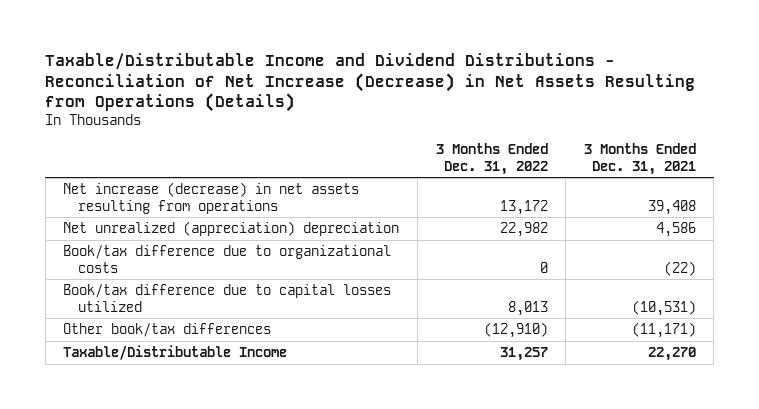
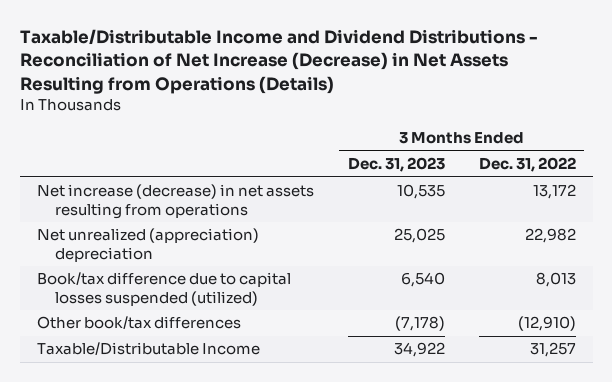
- | 3 Months Ended Dec. 31, 2022 | 3 Months Ended Dec. 31, 2021
+ | 3 Months Ended Dec. 31, 2023 | 3 Months Ended Dec. 31, 2022
- Book/tax difference due to organizational costs | 0 | (22)
- Book/tax difference due to capital losses utilized | 8,013 | (10,531)
+ Book/tax difference due to capital losses suspended (utilized) | 6,540 | 8,013

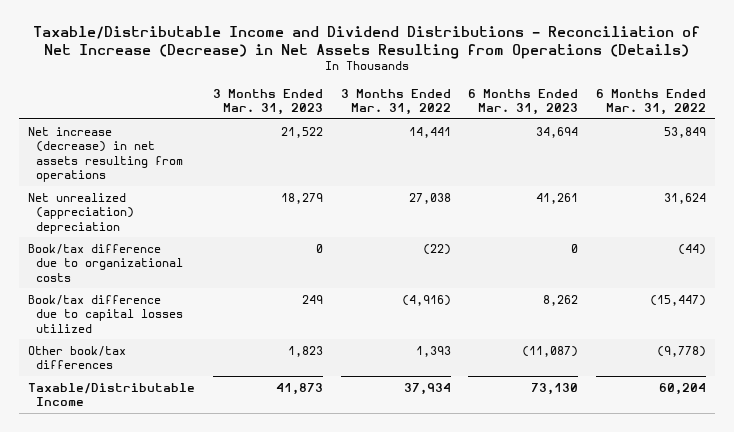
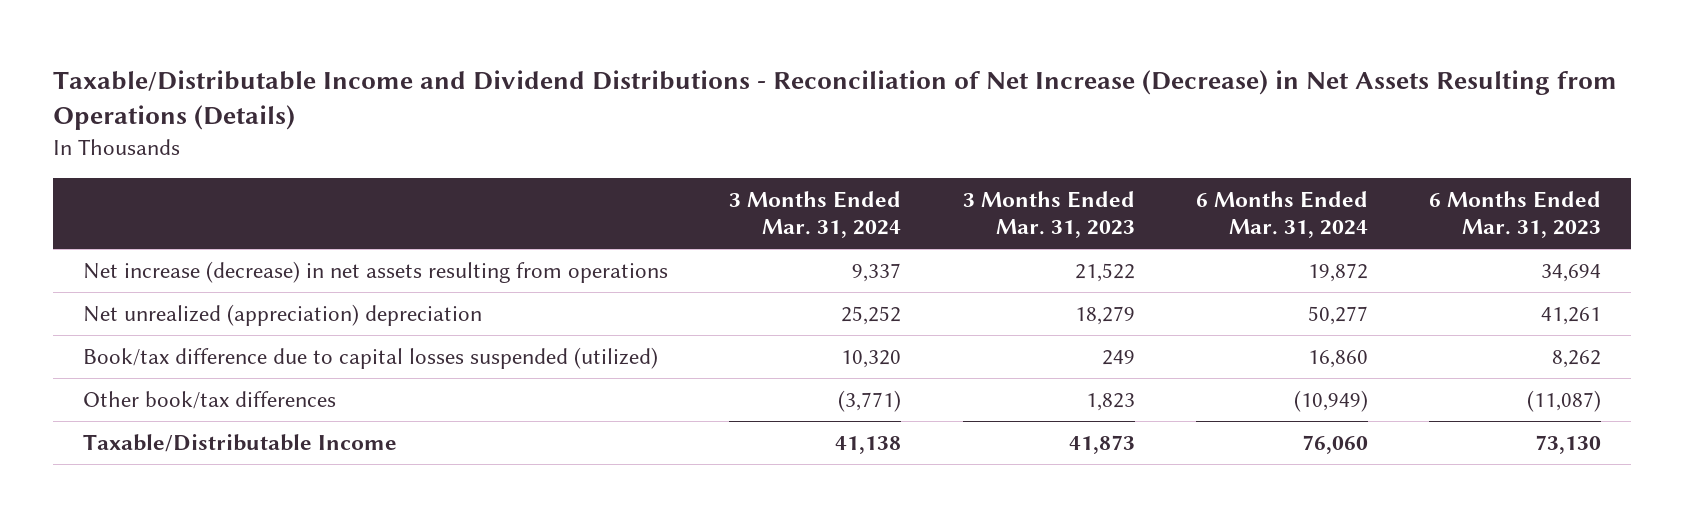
- | 3 Months Ended Mar. 31, 2023 | 3 Months Ended Mar. 31, 2022 | 6 Months Ended Mar. 31, 2023 | 6 Months Ended Mar. 31, 2022
+ | 3 Months Ended Mar. 31, 2024 | 3 Months Ended Mar. 31, 2023 | 6 Months Ended Mar. 31, 2024 | 6 Months Ended Mar. 31, 2023
- Book/tax difference due to organizational costs | 0 | (22) | 0 | (44)
- Book/tax difference due to capital losses utilized | 249 | (4,916) | 8,262 | (15,447)
+ Book/tax difference due to capital losses suspended (utilized) | 10,320 | 249 | 16,860 | 8,262

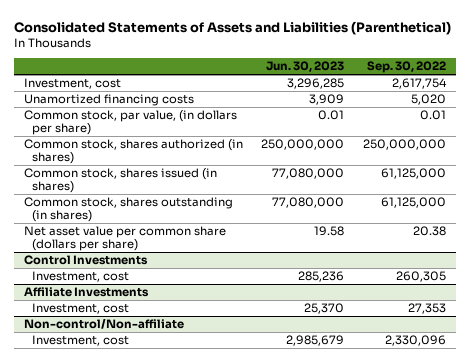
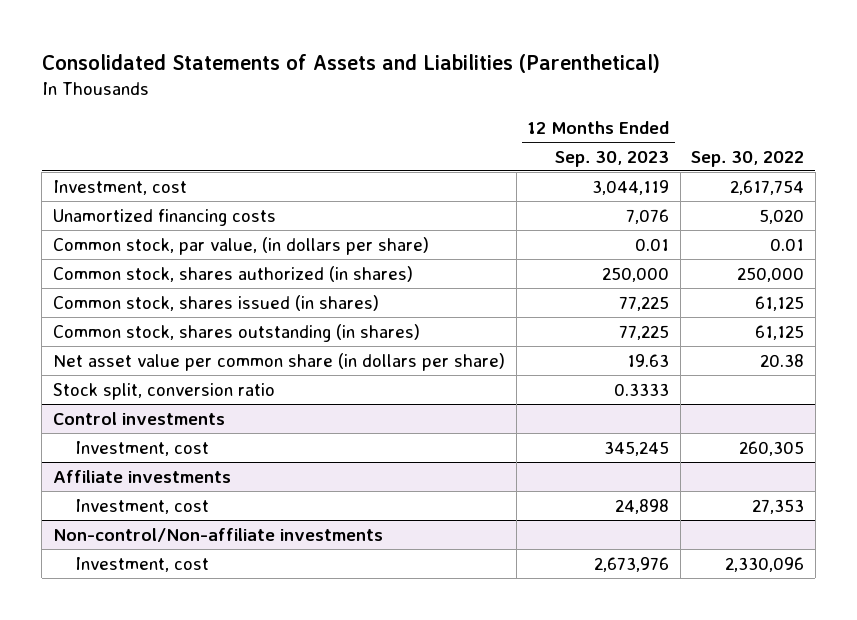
- | Jun. 30, 2023 | Sep. 30, 2022
+ | 12 Months Ended Sep. 30, 2023 | Sep. 30, 2022
- Common stock, shares authorized (in shares) | 250,000,000 | 250,000,000
- Common stock, shares issued (in shares) | 77,080,000 | 61,125,000
- Common stock, shares outstanding (in shares) | 77,080,000 | 61,125,000
- Net asset value per common share (dollars per share) | 19.58 | 20.38
- Control Investments
+ Common stock, shares authorized (in shares) | 250,000 | 250,000
+ Common stock, shares issued (in shares) | 77,225 | 61,125
+ Common stock, shares outstanding (in shares) | 77,225 | 61,125
+ Net asset value per common share (in dollars per share) | 19.63 | 20.38
+ Stock split, conversion ratio | 0.3333 |
+ Control investments
- Affiliate Investments
+ Affiliate investments
- Non-control/Non-affiliate
+ Non-control/Non-affiliate investments

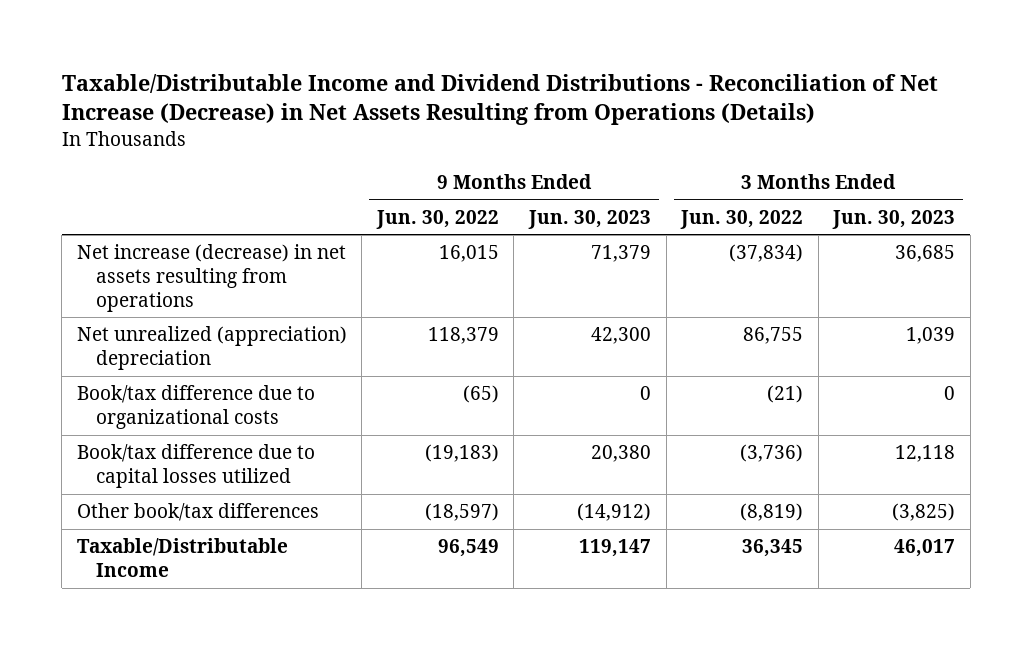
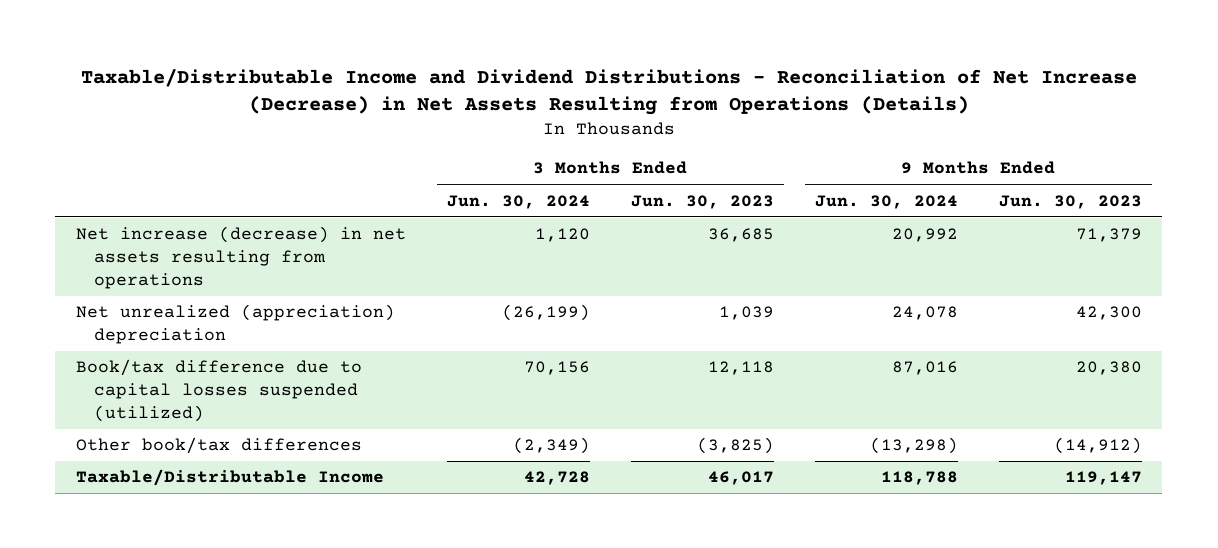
- | 9 Months Ended Jun. 30, 2022 | 9 Months Ended Jun. 30, 2023 | 3 Months Ended Jun. 30, 2022 | 3 Months Ended Jun. 30, 2023
+ | 3 Months Ended Jun. 30, 2024 | 3 Months Ended Jun. 30, 2023 | 9 Months Ended Jun. 30, 2024 | 9 Months Ended Jun. 30, 2023
- Book/tax difference due to organizational costs | (65) | 0 | (21) | 0
- Book/tax difference due to capital losses utilized | (19,183) | 20,380 | (3,736) | 12,118
+ Book/tax difference due to capital losses suspended (utilized) | 70,156 | 12,118 | 87,016 | 20,380

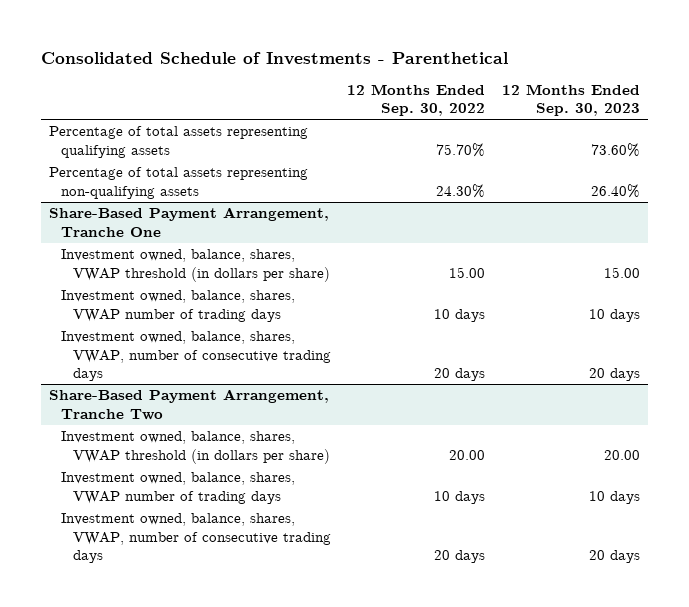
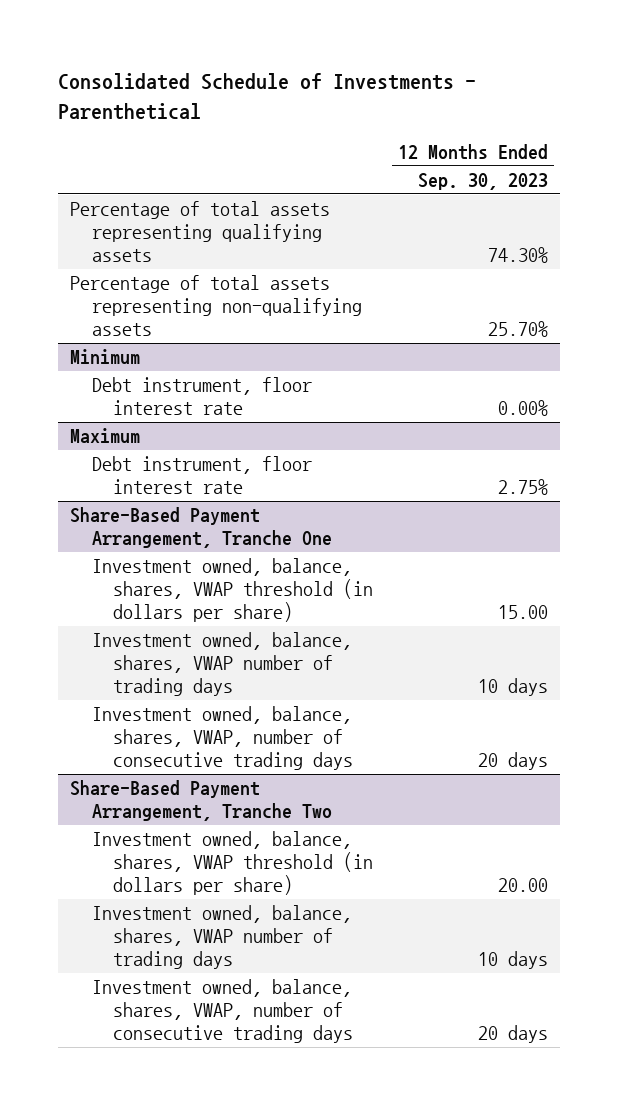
- | 12 Months Ended Sep. 30, 2022 | 12 Months Ended Sep. 30, 2023
+ | 12 Months Ended Sep. 30, 2023
- Percentage of total assets representing qualifying assets | 75.70% | 73.60%
- Percentage of total assets representing non-qualifying assets | 24.30% | 26.40%
+ Percentage of total assets representing qualifying assets | 74.30%
+ Percentage of total assets representing non-qualifying assets | 25.70%
+ Minimum
+ Debt instrument, floor interest rate | 0.00%
+ Maximum
+ Debt instrument, floor interest rate | 2.75%

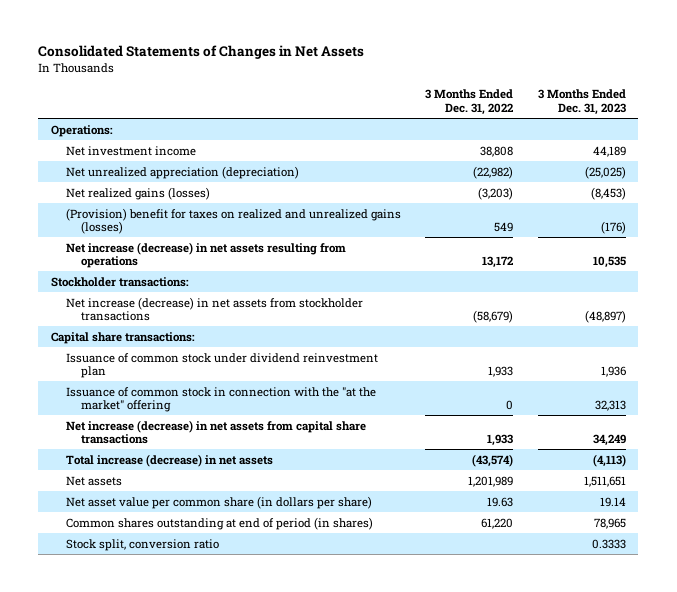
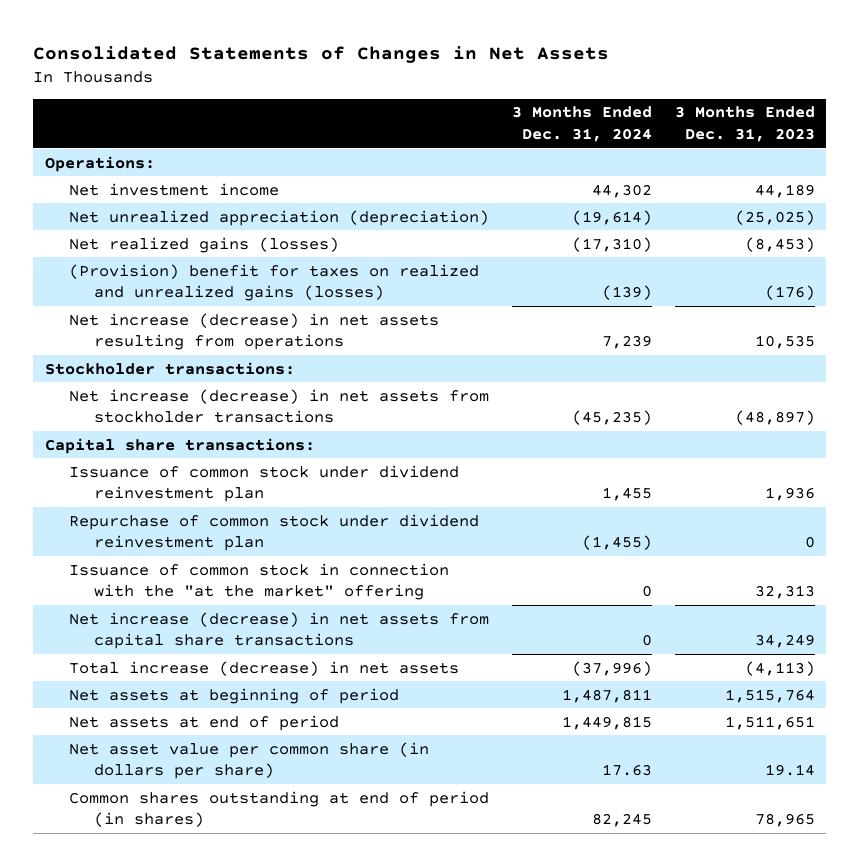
- | 3 Months Ended Dec. 31, 2022 | 3 Months Ended Dec. 31, 2023
+ | 3 Months Ended Dec. 31, 2024 | 3 Months Ended Dec. 31, 2023
+ Repurchase of common stock under dividend reinvestment plan | (1,455) | 0
- Net assets | 1,201,989 | 1,511,651
+ Net assets at beginning of period | 1,487,811 | 1,515,764
+ Net assets at end of period | 1,449,815 | 1,511,651
- Stock split, conversion ratio | | 0.3333

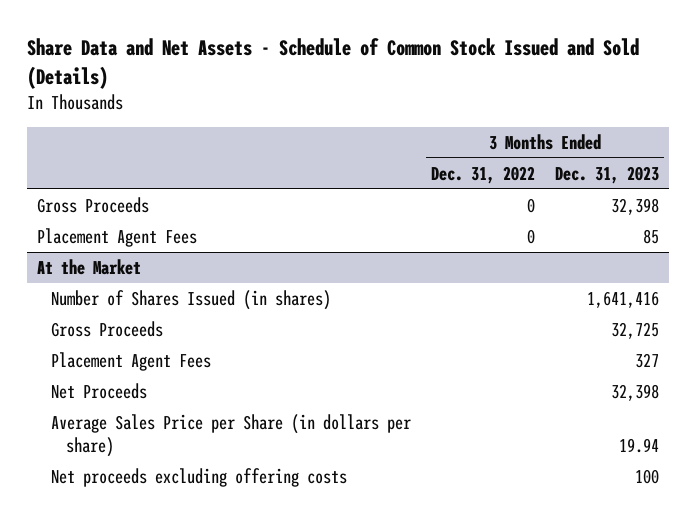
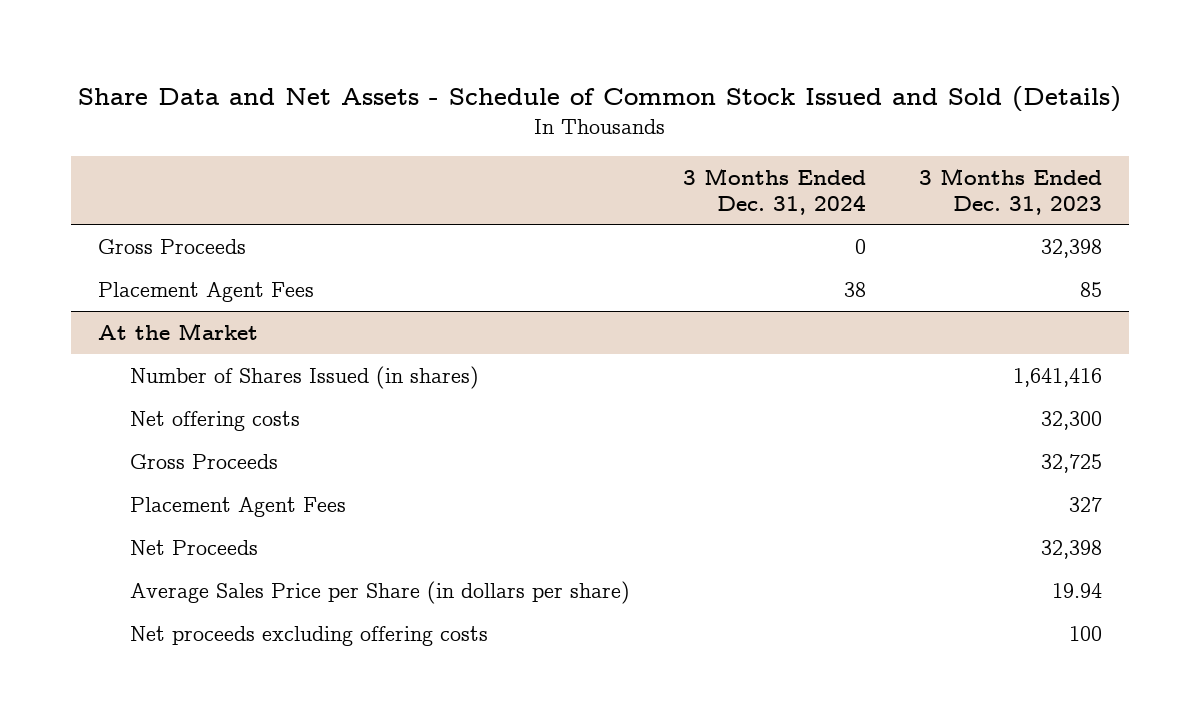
- | 3 Months Ended Dec. 31, 2022 | 3 Months Ended Dec. 31, 2023
+ | 3 Months Ended Dec. 31, 2024 | 3 Months Ended Dec. 31, 2023
@ At the Market
+ Net offering costs | | 32,300

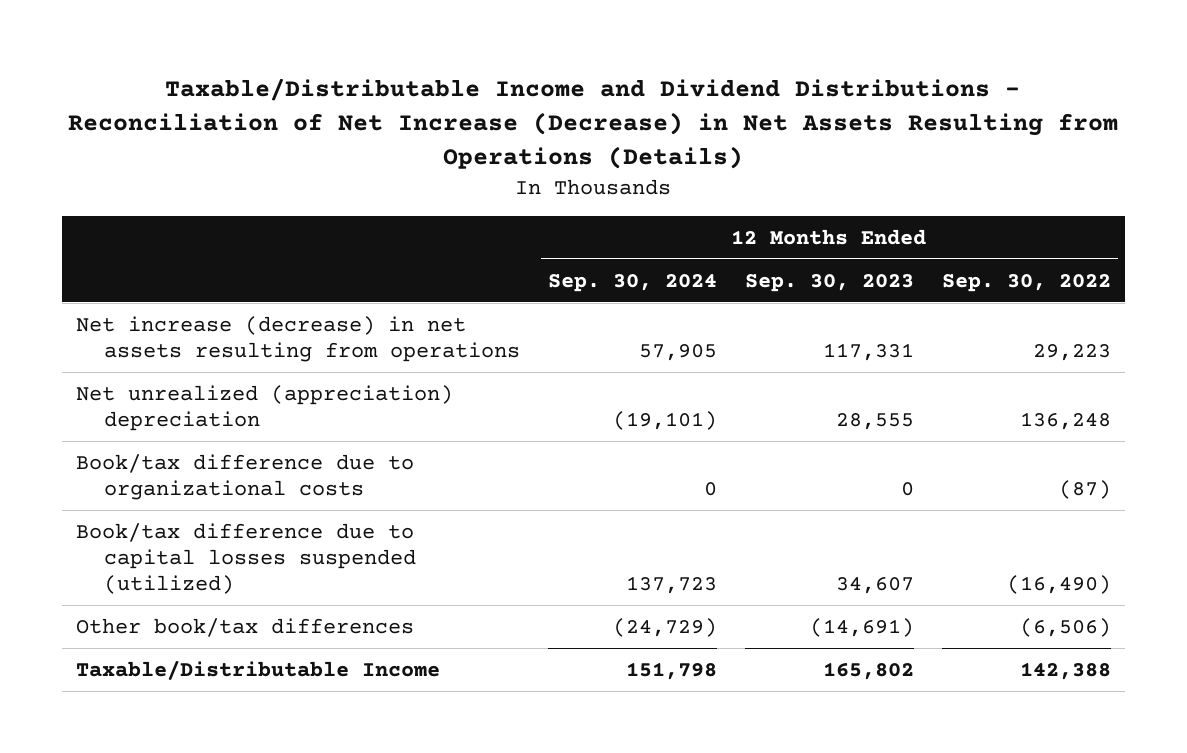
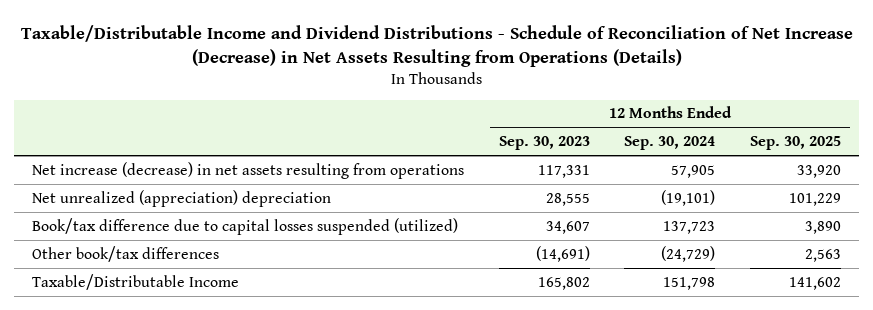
- Taxable/Distributable Income and Dividend Distributions - Reconciliation of Net Increase (Decrease) in Net Assets Resulting from Operations (Details)
+ Taxable/Distributable Income and Dividend Distributions - Schedule of Reconciliation of Net Increase (Decrease) in Net Assets Resulting from Operations (Details)
- | 12 Months Ended Sep. 30, 2024 | 12 Months Ended Sep. 30, 2023 | 12 Months Ended Sep. 30, 2022
+ | 12 Months Ended Sep. 30, 2023 | 12 Months Ended Sep. 30, 2024 | 12 Months Ended Sep. 30, 2025
- Book/tax difference due to organizational costs | 0 | 0 | (87)

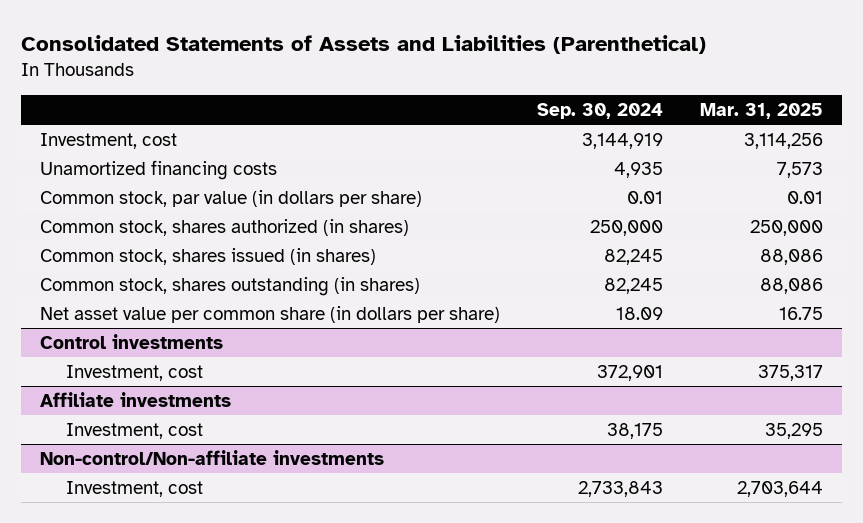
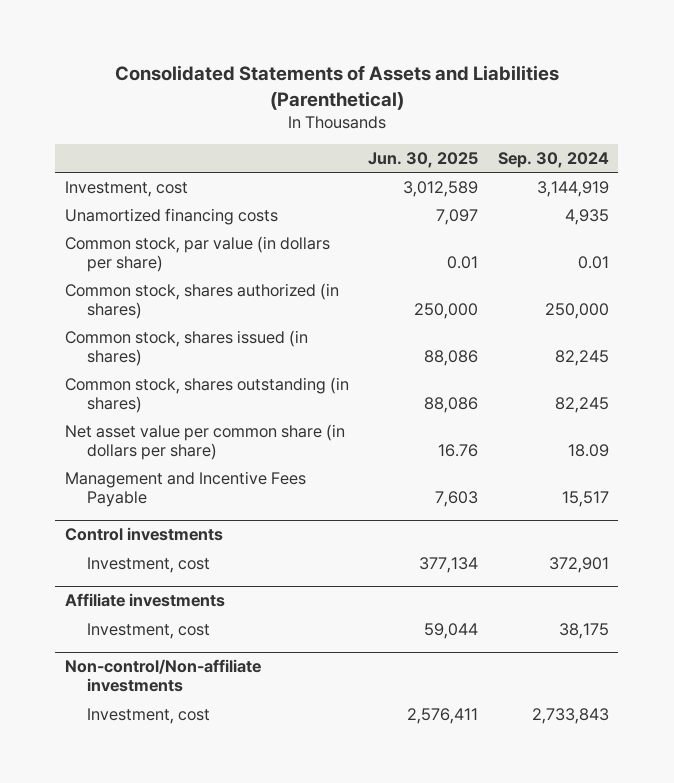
- | Sep. 30, 2024 | Mar. 31, 2025
+ | Jun. 30, 2025 | Sep. 30, 2024
+ Management and Incentive Fees Payable | 7,603 | 15,517

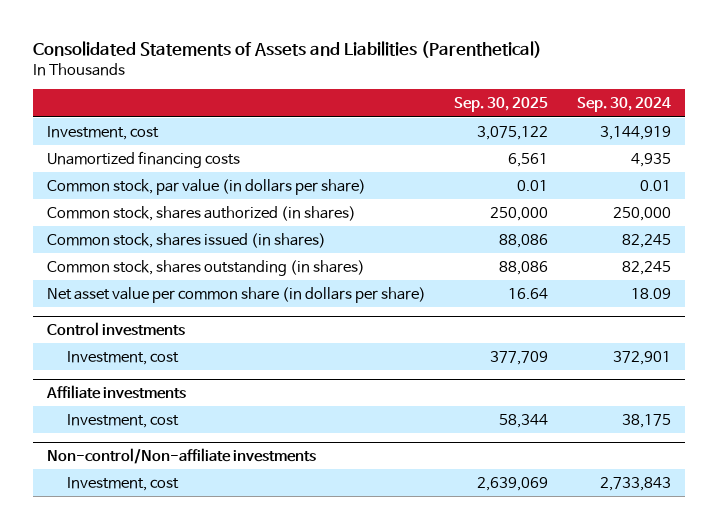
- | Jun. 30, 2025 | Sep. 30, 2024
+ | Sep. 30, 2025 | Sep. 30, 2024
- Management and Incentive Fees Payable | 7,603 | 15,517

